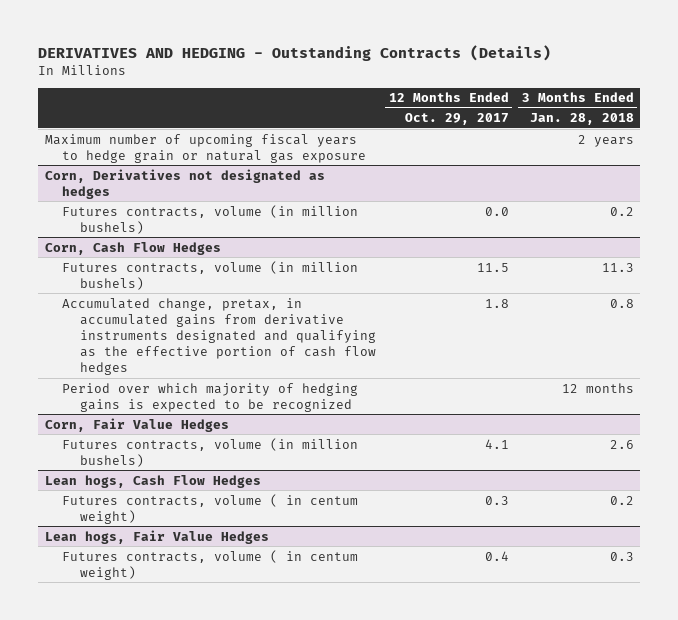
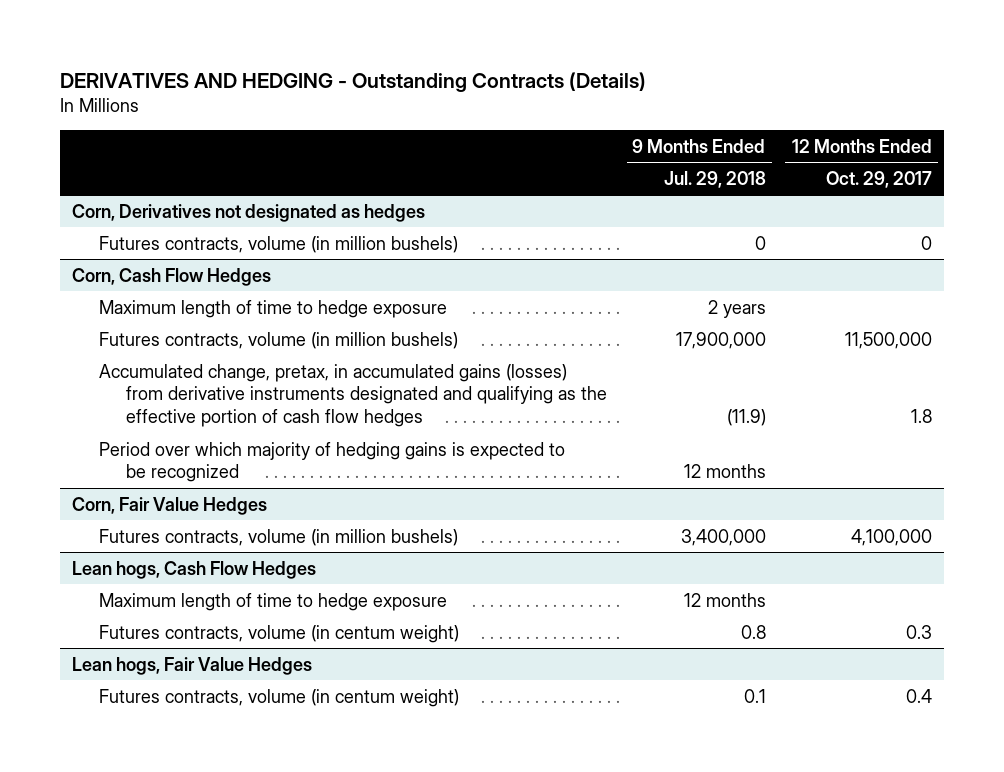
- | 12 Months Ended Oct. 29, 2017 | 3 Months Ended Jan. 28, 2018
+ | 9 Months Ended Jul. 29, 2018 | 12 Months Ended Oct. 29, 2017
- Maximum number of upcoming fiscal years to hedge grain or natural gas exposure | | 2 years
@ Corn, Derivatives not designated as hedges
- Futures contracts, volume (in million bushels) | 0.0 | 0.2
+ Futures contracts, volume (in million bushels) | 0 | 0
@ Corn, Cash Flow Hedges
- Futures contracts, volume (in million bushels) | 11.5 | 11.3
- Accumulated change, pretax, in accumulated gains from derivative instruments designated and qualifying as the effective portion of cash flow hedges | 1.8 | 0.8
+ Maximum length of time to hedge exposure | 2 years |
+ Futures contracts, volume (in million bushels) | 17,900,000 | 11,500,000
+ Accumulated change, pretax, in accumulated gains (losses) from derivative instruments designated and qualifying as the effective portion of cash flow hedges | (11.9) | 1.8
@ Corn, Fair Value Hedges
- Futures contracts, volume (in million bushels) | 4.1 | 2.6
+ Futures contracts, volume (in million bushels) | 3,400,000 | 4,100,000
@ Lean hogs, Cash Flow Hedges
- Futures contracts, volume ( in centum weight) | 0.3 | 0.2
+ Maximum length of time to hedge exposure | 12 months |
+ Futures contracts, volume (in centum weight) | 0.8 | 0.3
@ Lean hogs, Fair Value Hedges
- Futures contracts, volume ( in centum weight) | 0.4 | 0.3
+ Futures contracts, volume (in centum weight) | 0.1 | 0.4

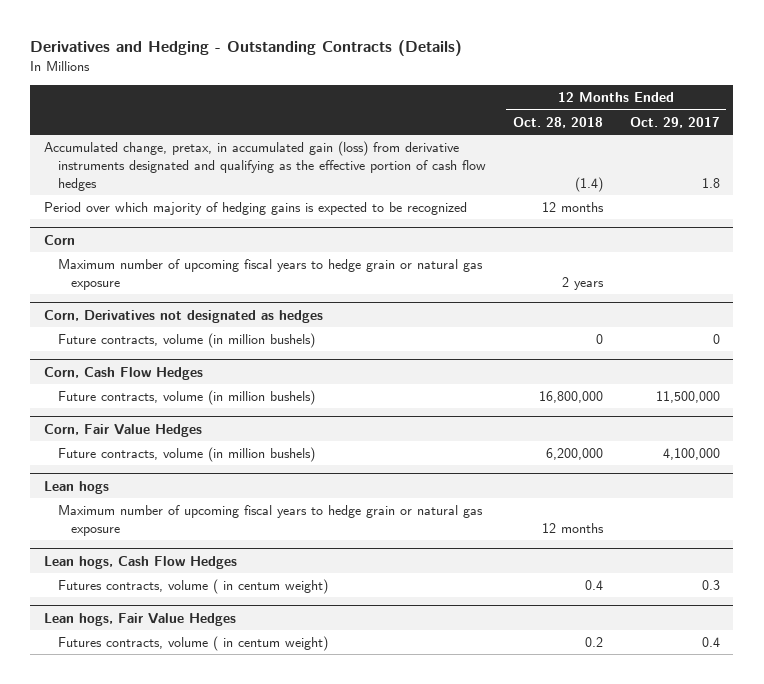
- DERIVATIVES AND HEDGING - Outstanding Contracts (Details)
+ Derivatives and Hedging - Outstanding Contracts (Details)
- | 9 Months Ended Jul. 29, 2018 | 12 Months Ended Oct. 29, 2017
+ | 12 Months Ended Oct. 28, 2018 | 12 Months Ended Oct. 29, 2017
+ Accumulated change, pretax, in accumulated gain (loss) from derivative instruments designated and qualifying as the effective portion of cash flow hedges | (1.4) | 1.8
+ Period over which majority of hedging gains is expected to be recognized | 12 months |
+ Corn
+ Maximum number of upcoming fiscal years to hedge grain or natural gas exposure | 2 years |
@ Corn, Derivatives not designated as hedges
- Futures contracts, volume (in million bushels) | 0 | 0
+ Future contracts, volume (in million bushels) | 0 | 0
@ Corn, Cash Flow Hedges
- Maximum length of time to hedge exposure | 2 years |
- Futures contracts, volume (in million bushels) | 17,900,000 | 11,500,000
- Accumulated change, pretax, in accumulated gains (losses) from derivative instruments designated and qualifying as the effective portion of cash flow hedges | (11.9) | 1.8
- Period over which majority of hedging gains is expected to be recognized | 12 months |
+ Future contracts, volume (in million bushels) | 16,800,000 | 11,500,000
@ Corn, Fair Value Hedges
- Futures contracts, volume (in million bushels) | 3,400,000 | 4,100,000
+ Future contracts, volume (in million bushels) | 6,200,000 | 4,100,000
+ Lean hogs
+ Maximum number of upcoming fiscal years to hedge grain or natural gas exposure | 12 months |
@ Lean hogs, Cash Flow Hedges
- Maximum length of time to hedge exposure | 12 months |
- Futures contracts, volume (in centum weight) | 0.8 | 0.3
+ Futures contracts, volume ( in centum weight) | 0.4 | 0.3
@ Lean hogs, Fair Value Hedges
- Futures contracts, volume (in centum weight) | 0.1 | 0.4
+ Futures contracts, volume ( in centum weight) | 0.2 | 0.4

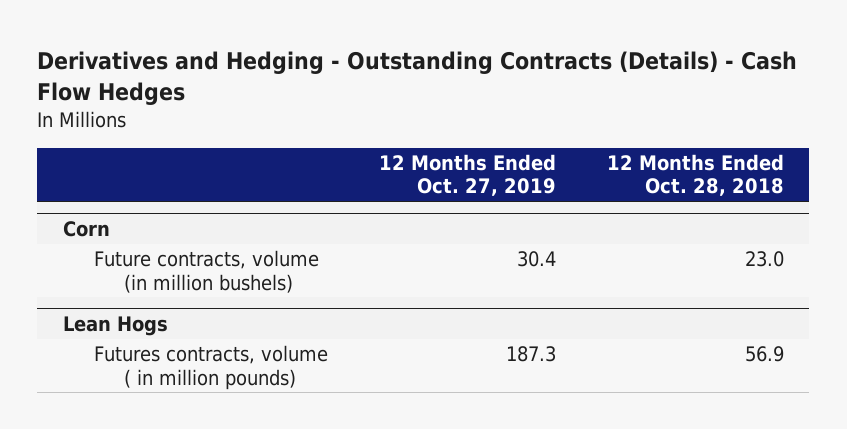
- Derivatives and Hedging - Outstanding Contracts (Details)
+ Derivatives and Hedging - Outstanding Contracts (Details) - Cash Flow Hedges
- | 12 Months Ended Oct. 28, 2018 | 12 Months Ended Oct. 29, 2017
+ | 12 Months Ended Oct. 27, 2019 | 12 Months Ended Oct. 28, 2018
- Accumulated change, pretax, in accumulated gain (loss) from derivative instruments designated and qualifying as the effective portion of cash flow hedges | (1.4) | 1.8
- Period over which majority of hedging gains is expected to be recognized | 12 months |
@ Corn
- Maximum number of upcoming fiscal years to hedge grain or natural gas exposure | 2 years |
- Corn, Derivatives not designated as hedges
- Future contracts, volume (in million bushels) | 0 | 0
- Corn, Cash Flow Hedges
- Future contracts, volume (in million bushels) | 16,800,000 | 11,500,000
- Corn, Fair Value Hedges
- Future contracts, volume (in million bushels) | 6,200,000 | 4,100,000
- Lean hogs
- Maximum number of upcoming fiscal years to hedge grain or natural gas exposure | 12 months |
- Lean hogs, Cash Flow Hedges
- Futures contracts, volume ( in centum weight) | 0.4 | 0.3
- Lean hogs, Fair Value Hedges
- Futures contracts, volume ( in centum weight) | 0.2 | 0.4
@ Corn
+ Future contracts, volume (in million bushels) | 30.4 | 23.0
+ Lean Hogs
+ Futures contracts, volume ( in million pounds) | 187.3 | 56.9

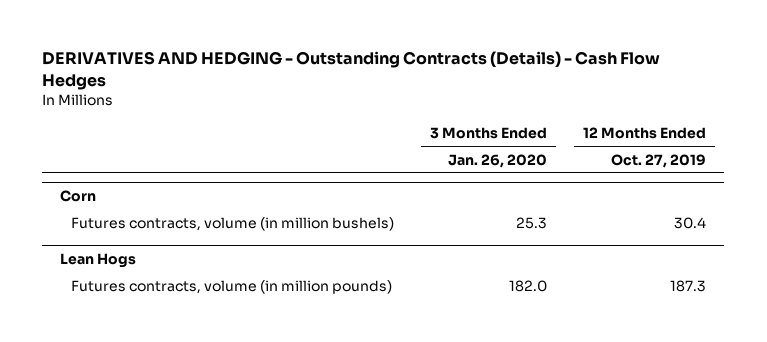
- Derivatives and Hedging - Outstanding Contracts (Details) - Cash Flow Hedges
+ DERIVATIVES AND HEDGING - Outstanding Contracts (Details) - Cash Flow Hedges
- | 12 Months Ended Oct. 27, 2019 | 12 Months Ended Oct. 28, 2018
+ | 3 Months Ended Jan. 26, 2020 | 12 Months Ended Oct. 27, 2019
@ Corn
- Future contracts, volume (in million bushels) | 30.4 | 23.0
+ Futures contracts, volume (in million bushels) | 25.3 | 30.4
@ Lean Hogs
- Futures contracts, volume ( in million pounds) | 187.3 | 56.9
+ Futures contracts, volume (in million pounds) | 182.0 | 187.3

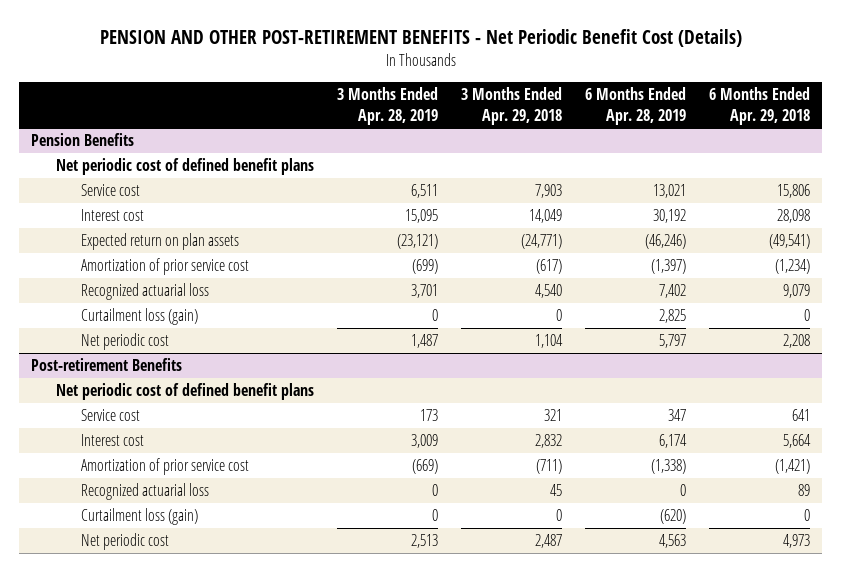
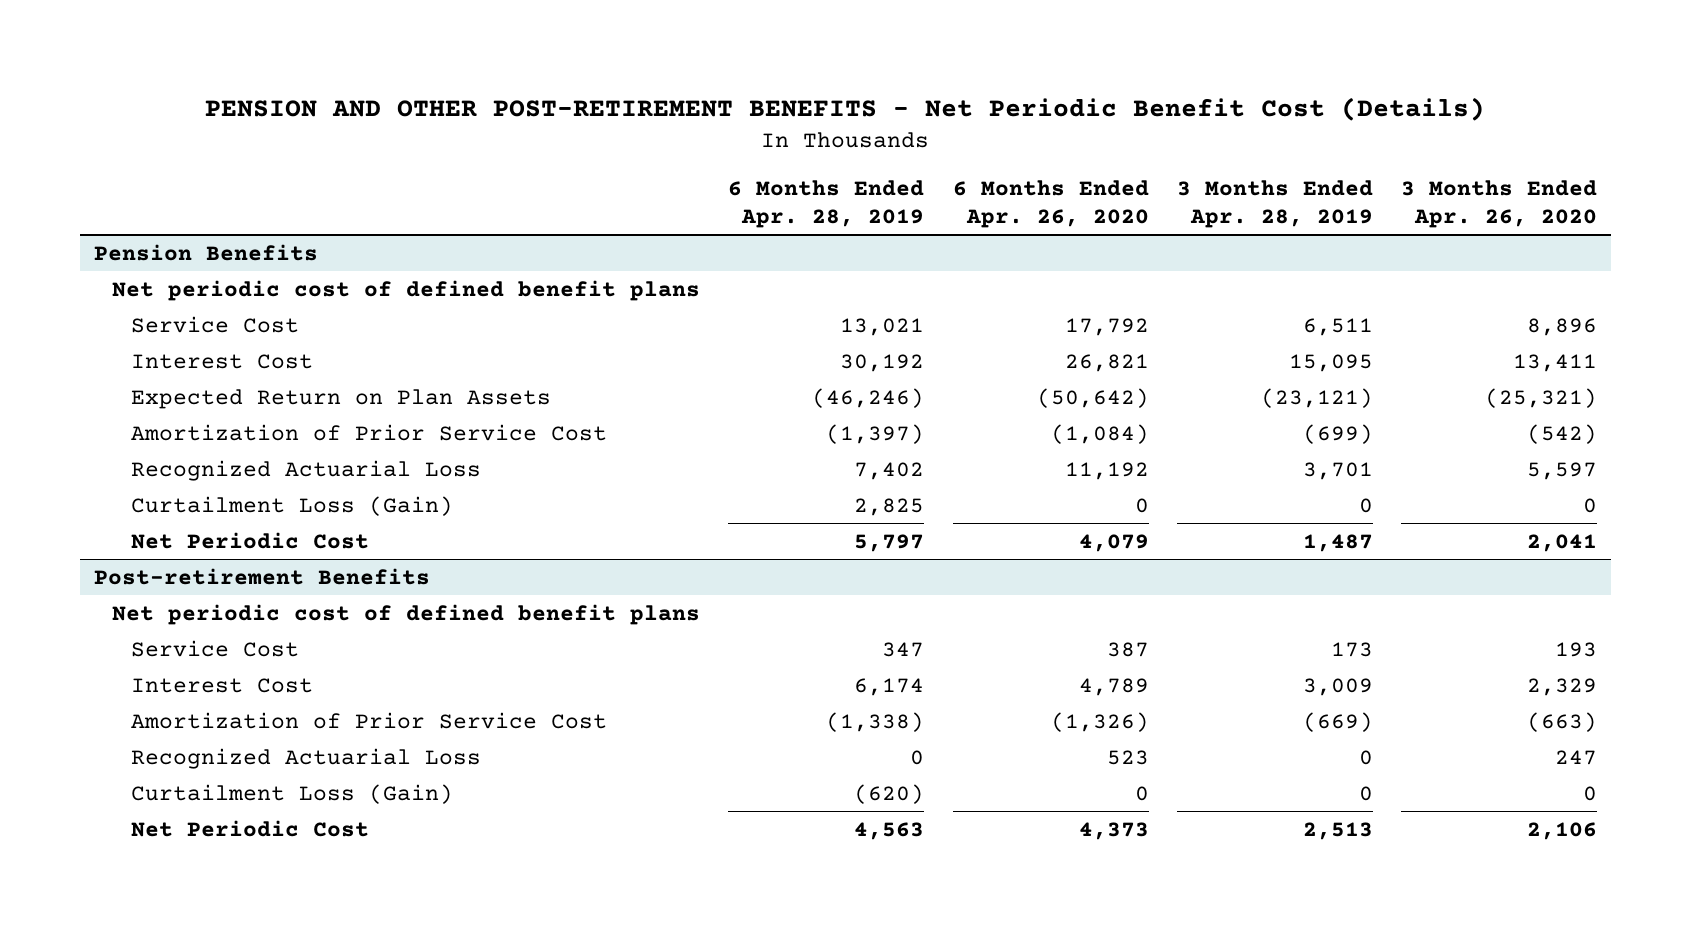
- | 3 Months Ended Apr. 28, 2019 | 3 Months Ended Apr. 29, 2018 | 6 Months Ended Apr. 28, 2019 | 6 Months Ended Apr. 29, 2018
+ | 6 Months Ended Apr. 28, 2019 | 6 Months Ended Apr. 26, 2020 | 3 Months Ended Apr. 28, 2019 | 3 Months Ended Apr. 26, 2020
@ Pension Benefits
- Service cost | 6,511 | 7,903 | 13,021 | 15,806
- Interest cost | 15,095 | 14,049 | 30,192 | 28,098
- Expected return on plan assets | (23,121) | (24,771) | (46,246) | (49,541)
- Amortization of prior service cost | (699) | (617) | (1,397) | (1,234)
- Recognized actuarial loss | 3,701 | 4,540 | 7,402 | 9,079
- Curtailment loss (gain) | 0 | 0 | 2,825 | 0
- Net periodic cost | 1,487 | 1,104 | 5,797 | 2,208
+ Service Cost | 13,021 | 17,792 | 6,511 | 8,896
+ Interest Cost | 30,192 | 26,821 | 15,095 | 13,411
+ Expected Return on Plan Assets | (46,246) | (50,642) | (23,121) | (25,321)
+ Amortization of Prior Service Cost | (1,397) | (1,084) | (699) | (542)
+ Recognized Actuarial Loss | 7,402 | 11,192 | 3,701 | 5,597
+ Curtailment Loss (Gain) | 2,825 | 0 | 0 | 0
+ Net Periodic Cost | 5,797 | 4,079 | 1,487 | 2,041
@ Post-retirement Benefits
- Service cost | 173 | 321 | 347 | 641
- Interest cost | 3,009 | 2,832 | 6,174 | 5,664
- Amortization of prior service cost | (669) | (711) | (1,338) | (1,421)
- Recognized actuarial loss | 0 | 45 | 0 | 89
- Curtailment loss (gain) | 0 | 0 | (620) | 0
- Net periodic cost | 2,513 | 2,487 | 4,563 | 4,973
+ Service Cost | 347 | 387 | 173 | 193
+ Interest Cost | 6,174 | 4,789 | 3,009 | 2,329
+ Amortization of Prior Service Cost | (1,338) | (1,326) | (669) | (663)
+ Recognized Actuarial Loss | 0 | 523 | 0 | 247
+ Curtailment Loss (Gain) | (620) | 0 | 0 | 0
+ Net Periodic Cost | 4,563 | 4,373 | 2,513 | 2,106

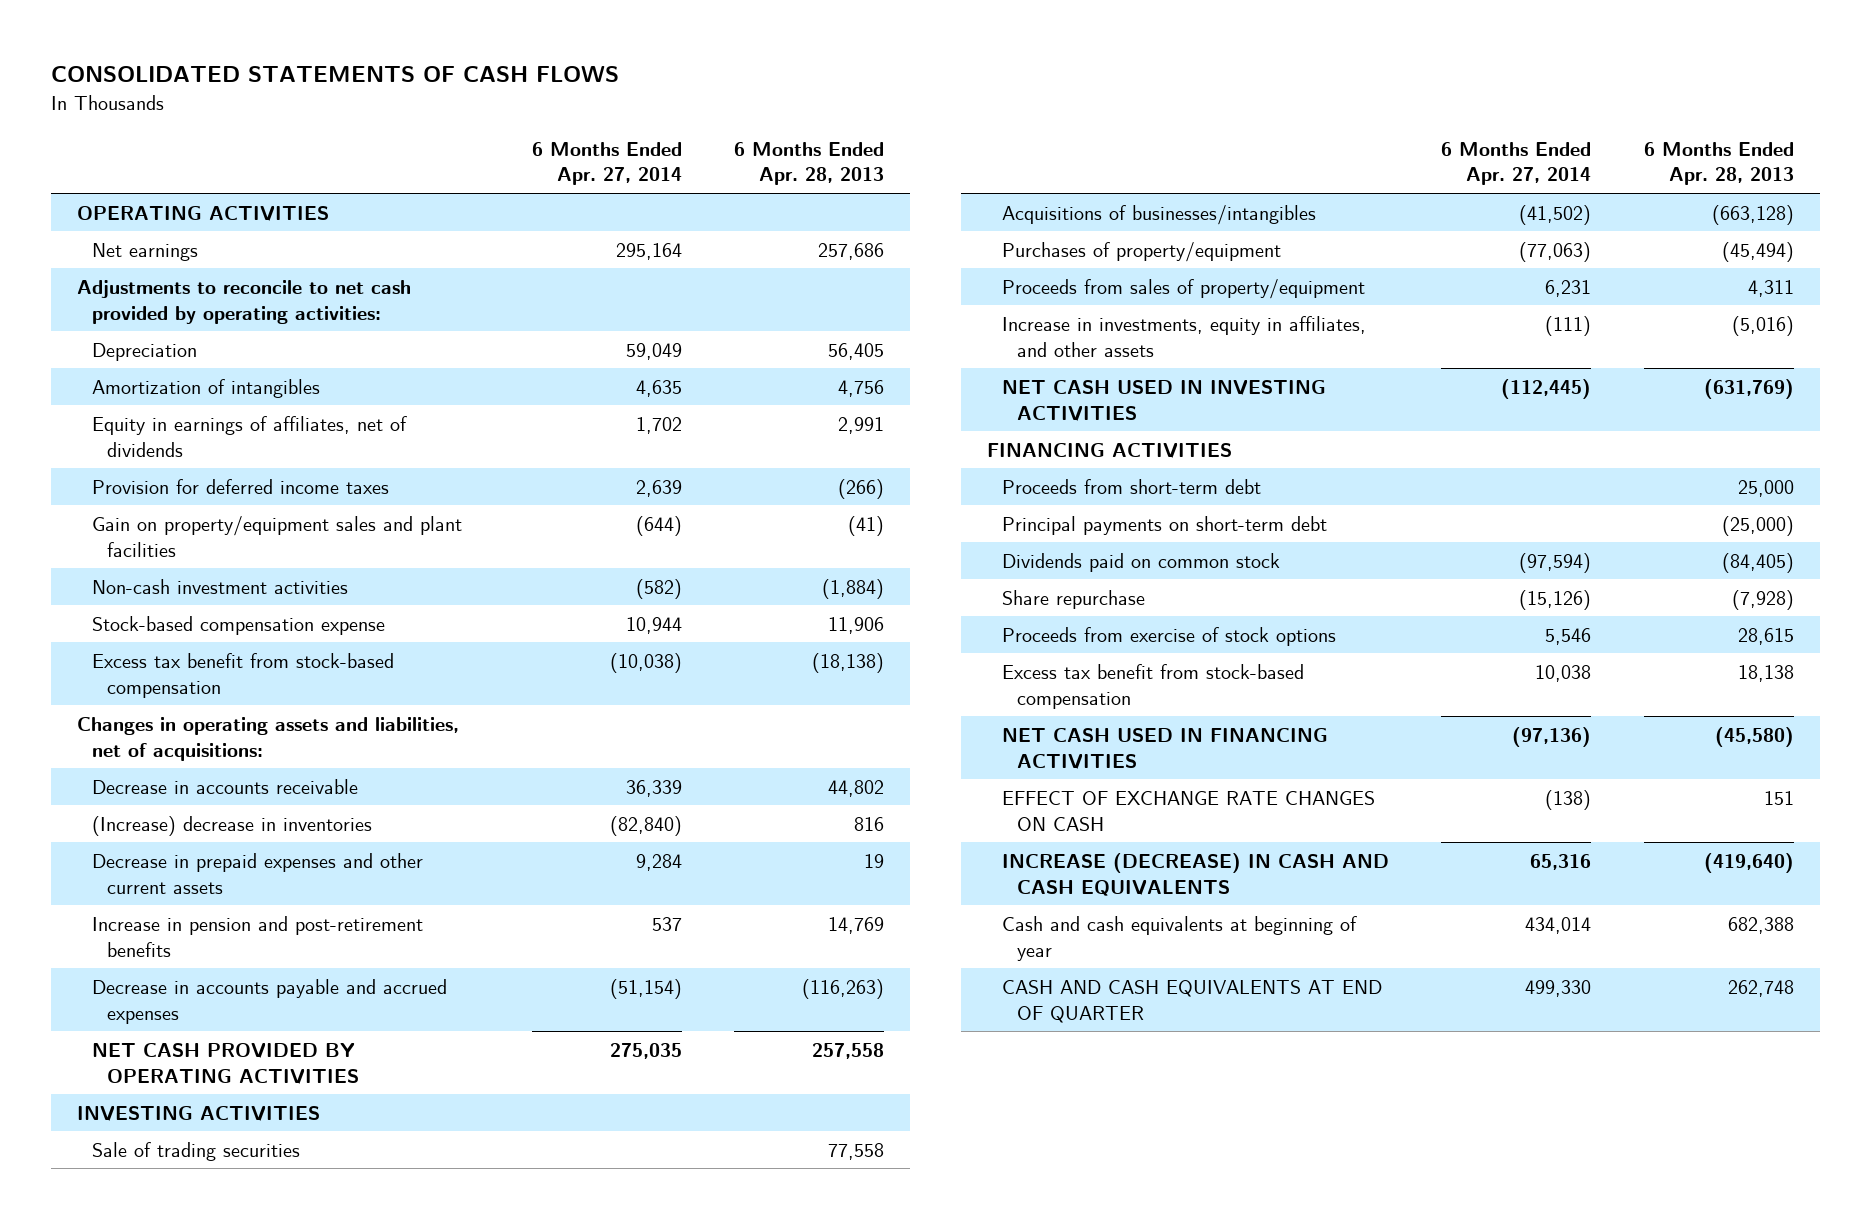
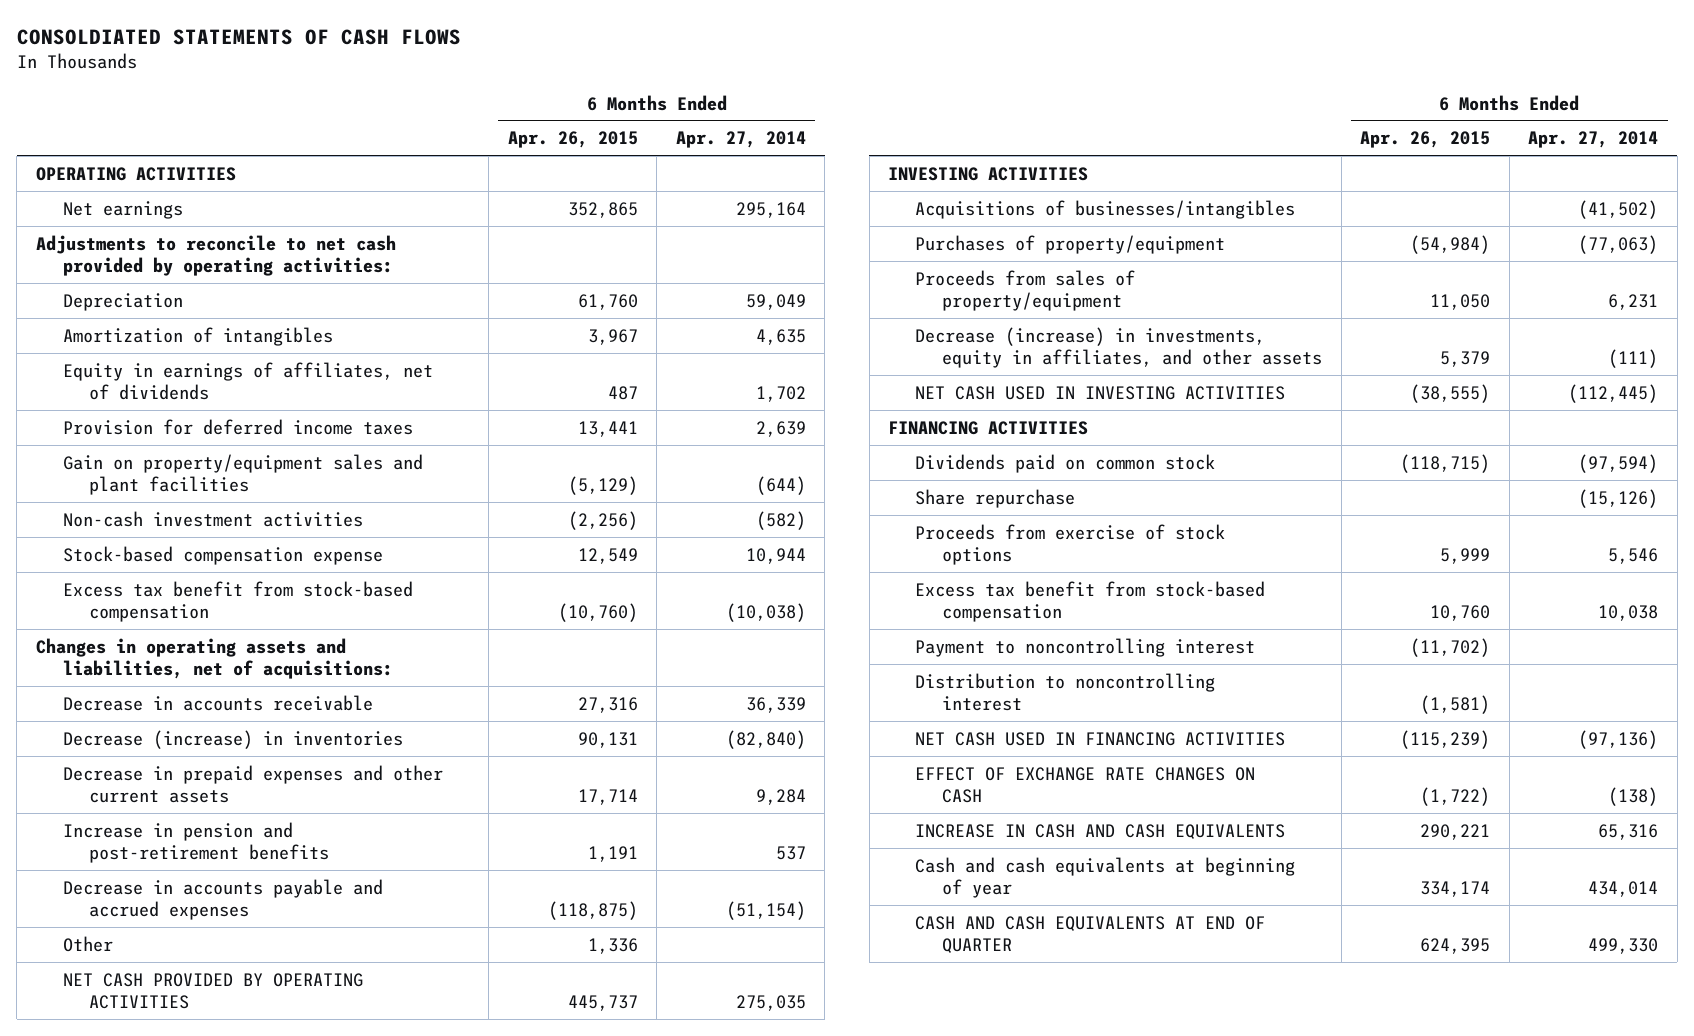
- CONSOLIDATED STATEMENTS OF CASH FLOWS
+ CONSOLDIATED STATEMENTS OF CASH FLOWS
- | 6 Months Ended Apr. 27, 2014 | 6 Months Ended Apr. 28, 2013
+ | 6 Months Ended Apr. 26, 2015 | 6 Months Ended Apr. 27, 2014
- (Increase) decrease in inventories | (82,840) | 816
+ Decrease (increase) in inventories | 90,131 | (82,840)
+ Other | 1,336 |
- Sale of trading securities | | 77,558
- Increase in investments, equity in affiliates, and other assets | (111) | (5,016)
+ Decrease (increase) in investments, equity in affiliates, and other assets | 5,379 | (111)
- Proceeds from short-term debt | | 25,000
- Principal payments on short-term debt | | (25,000)
+ Payment to noncontrolling interest | (11,702) |
+ Distribution to noncontrolling interest | (1,581) |
- INCREASE (DECREASE) IN CASH AND CASH EQUIVALENTS | 65,316 | (419,640)
+ INCREASE IN CASH AND CASH EQUIVALENTS | 290,221 | 65,316

